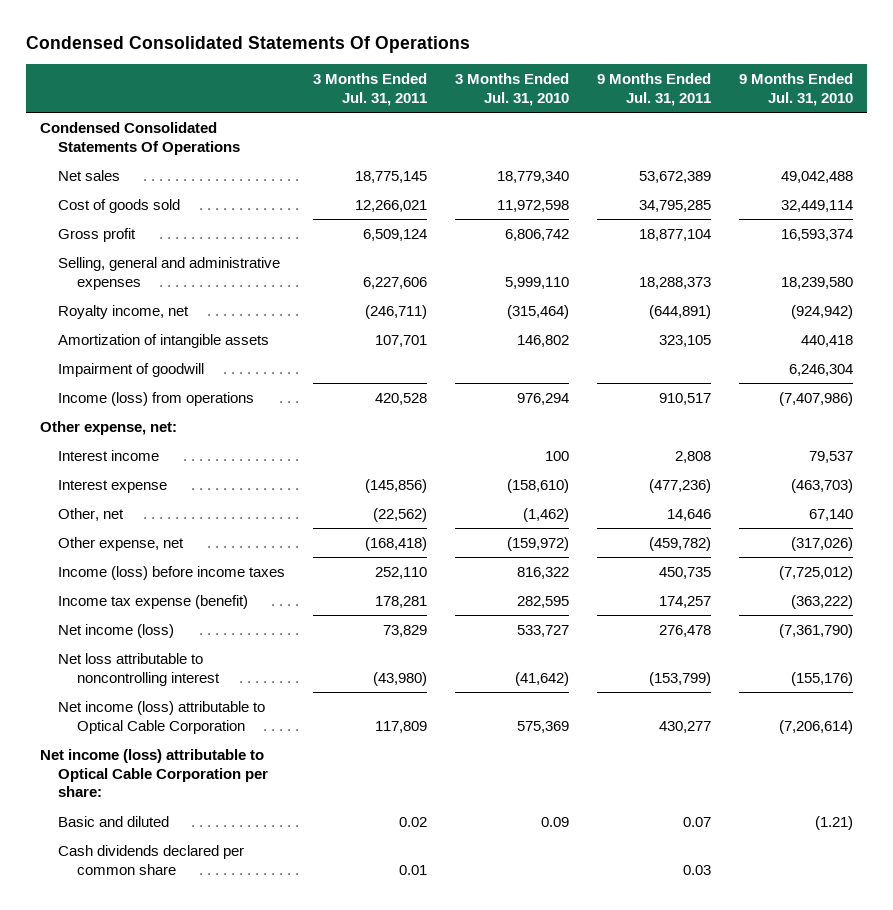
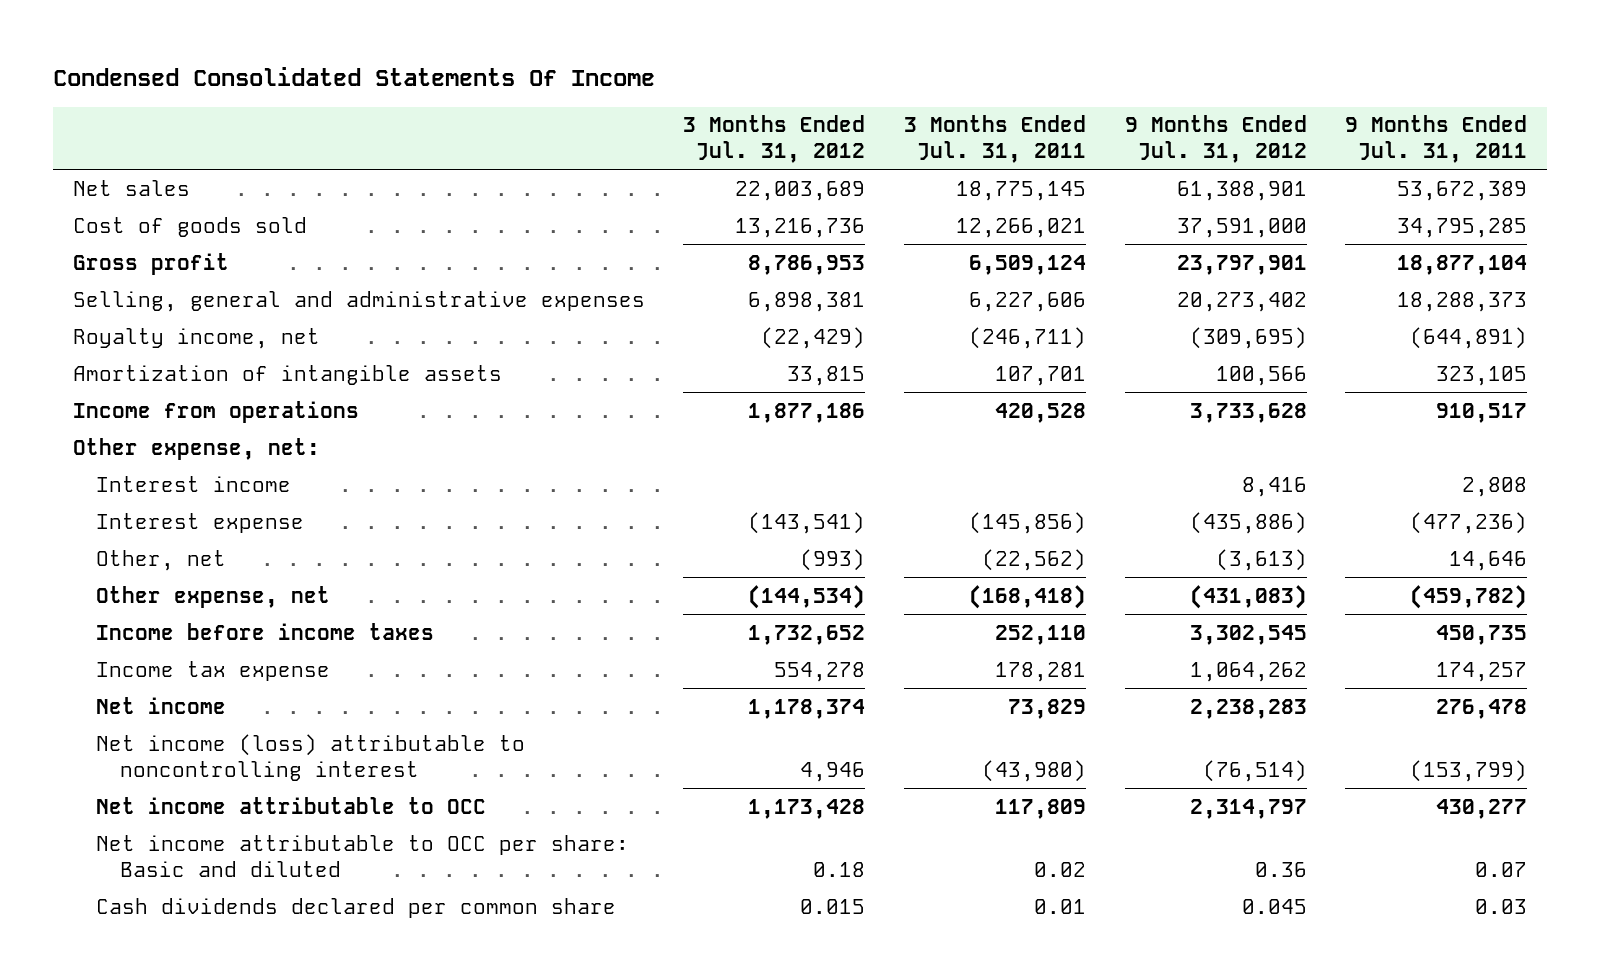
- Condensed Consolidated Statements Of Operations
+ Condensed Consolidated Statements Of Income
- | 3 Months Ended Jul. 31, 2011 | 3 Months Ended Jul. 31, 2010 | 9 Months Ended Jul. 31, 2011 | 9 Months Ended Jul. 31, 2010
+ | 3 Months Ended Jul. 31, 2012 | 3 Months Ended Jul. 31, 2011 | 9 Months Ended Jul. 31, 2012 | 9 Months Ended Jul. 31, 2011
- Condensed Consolidated Statements Of Operations
- Impairment of goodwill | | | | 6,246,304
- Income (loss) from operations | 420,528 | 976,294 | 910,517 | (7,407,986)
+ Income from operations | 1,877,186 | 420,528 | 3,733,628 | 910,517
- Income (loss) before income taxes | 252,110 | 816,322 | 450,735 | (7,725,012)
- Income tax expense (benefit) | 178,281 | 282,595 | 174,257 | (363,222)
- Net income (loss) | 73,829 | 533,727 | 276,478 | (7,361,790)
- Net loss attributable to noncontrolling interest | (43,980) | (41,642) | (153,799) | (155,176)
- Net income (loss) attributable to Optical Cable Corporation | 117,809 | 575,369 | 430,277 | (7,206,614)
- Net income (loss) attributable to Optical Cable Corporation per share:
- Basic and diluted | 0.02 | 0.09 | 0.07 | (1.21)
+ Income before income taxes | 1,732,652 | 252,110 | 3,302,545 | 450,735
+ Income tax expense | 554,278 | 178,281 | 1,064,262 | 174,257
+ Net income | 1,178,374 | 73,829 | 2,238,283 | 276,478
+ Net income (loss) attributable to noncontrolling interest | 4,946 | (43,980) | (76,514) | (153,799)
+ Net income attributable to OCC | 1,173,428 | 117,809 | 2,314,797 | 430,277
+ Net income attributable to OCC per share: Basic and diluted | 0.18 | 0.02 | 0.36 | 0.07

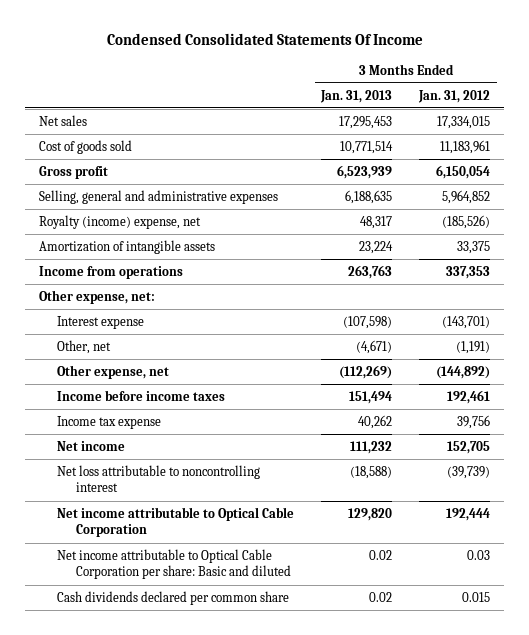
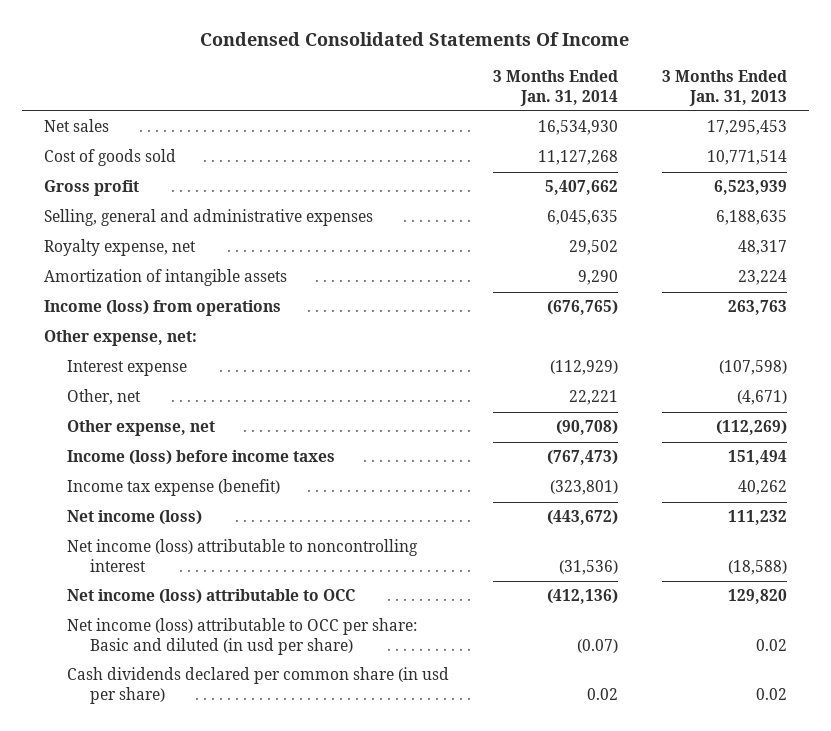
- | 3 Months Ended Jan. 31, 2013 | 3 Months Ended Jan. 31, 2012
+ | 3 Months Ended Jan. 31, 2014 | 3 Months Ended Jan. 31, 2013
- Royalty (income) expense, net | 48,317 | (185,526)
+ Royalty expense, net | 29,502 | 48,317
- Income from operations | 263,763 | 337,353
+ Income (loss) from operations | (676,765) | 263,763
- Income before income taxes | 151,494 | 192,461
- Income tax expense | 40,262 | 39,756
- Net income | 111,232 | 152,705
- Net loss attributable to noncontrolling interest | (18,588) | (39,739)
- Net income attributable to Optical Cable Corporation | 129,820 | 192,444
- Net income attributable to Optical Cable Corporation per share: Basic and diluted | 0.02 | 0.03
- Cash dividends declared per common share | 0.02 | 0.015
+ Income (loss) before income taxes | (767,473) | 151,494
+ Income tax expense (benefit) | (323,801) | 40,262
+ Net income (loss) | (443,672) | 111,232
+ Net income (loss) attributable to noncontrolling interest | (31,536) | (18,588)
+ Net income (loss) attributable to OCC | (412,136) | 129,820
+ Net income (loss) attributable to OCC per share: Basic and diluted (in usd per share) | (0.07) | 0.02
+ Cash dividends declared per common share (in usd per share) | 0.02 | 0.02

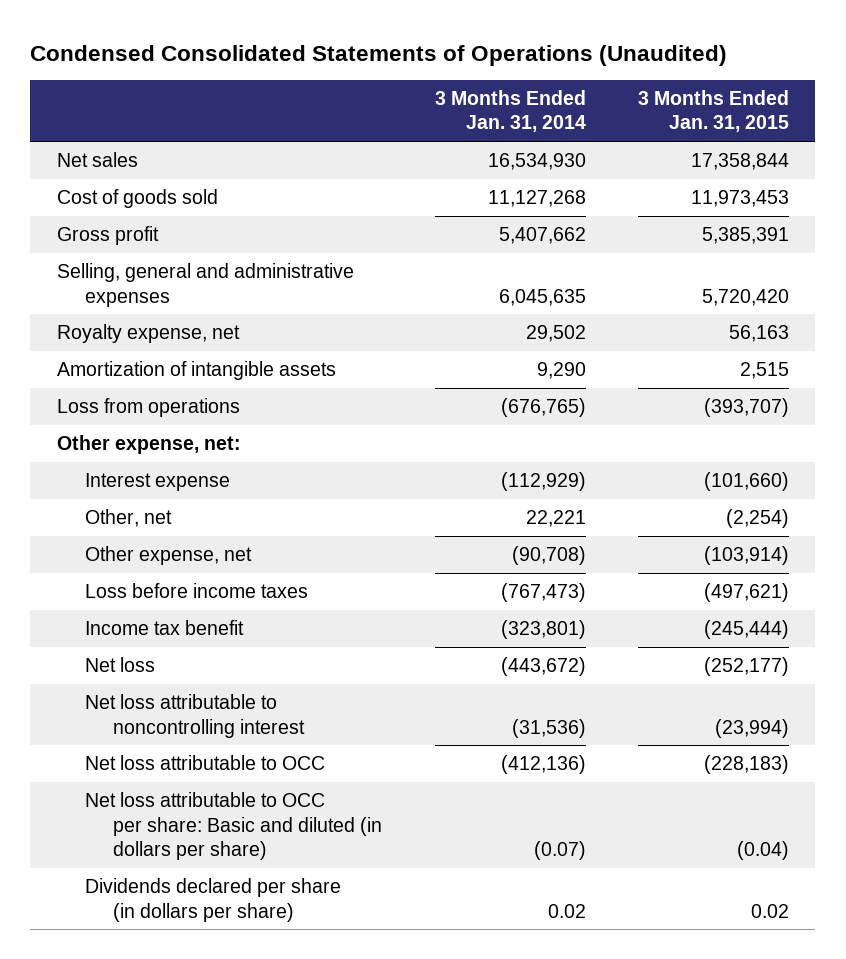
- Condensed Consolidated Statements Of Income
+ Condensed Consolidated Statements of Operations (Unaudited)
- | 3 Months Ended Jan. 31, 2014 | 3 Months Ended Jan. 31, 2013
+ | 3 Months Ended Jan. 31, 2014 | 3 Months Ended Jan. 31, 2015
- Income (loss) from operations | (676,765) | 263,763
+ Loss from operations | (676,765) | (393,707)
- Income (loss) before income taxes | (767,473) | 151,494
- Income tax expense (benefit) | (323,801) | 40,262
- Net income (loss) | (443,672) | 111,232
- Net income (loss) attributable to noncontrolling interest | (31,536) | (18,588)
- Net income (loss) attributable to OCC | (412,136) | 129,820
- Net income (loss) attributable to OCC per share: Basic and diluted (in usd per share) | (0.07) | 0.02
- Cash dividends declared per common share (in usd per share) | 0.02 | 0.02
+ Loss before income taxes | (767,473) | (497,621)
+ Income tax benefit | (323,801) | (245,444)
+ Net loss | (443,672) | (252,177)
+ Net loss attributable to noncontrolling interest | (31,536) | (23,994)
+ Net loss attributable to OCC | (412,136) | (228,183)
+ Net loss attributable to OCC per share: Basic and diluted (in dollars per share) | (0.07) | (0.04)
+ Dividends declared per share (in dollars per share) | 0.02 | 0.02

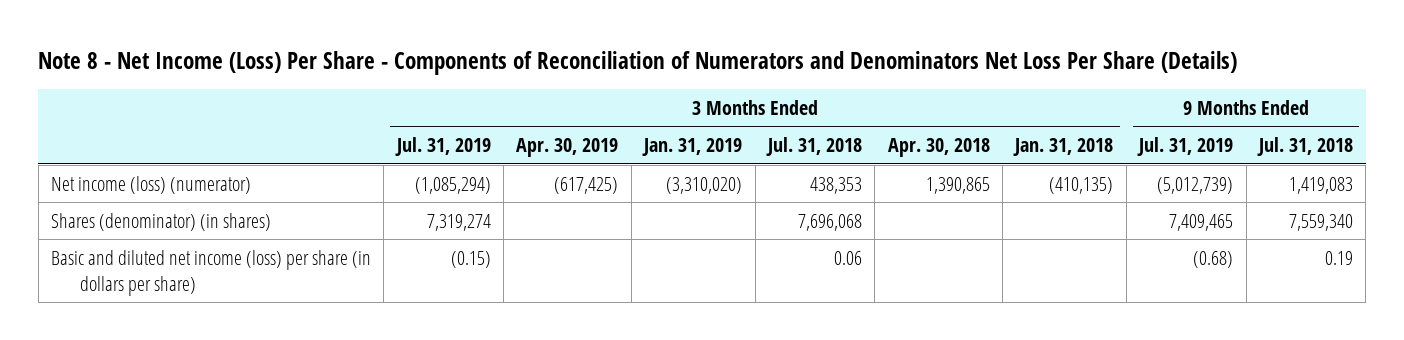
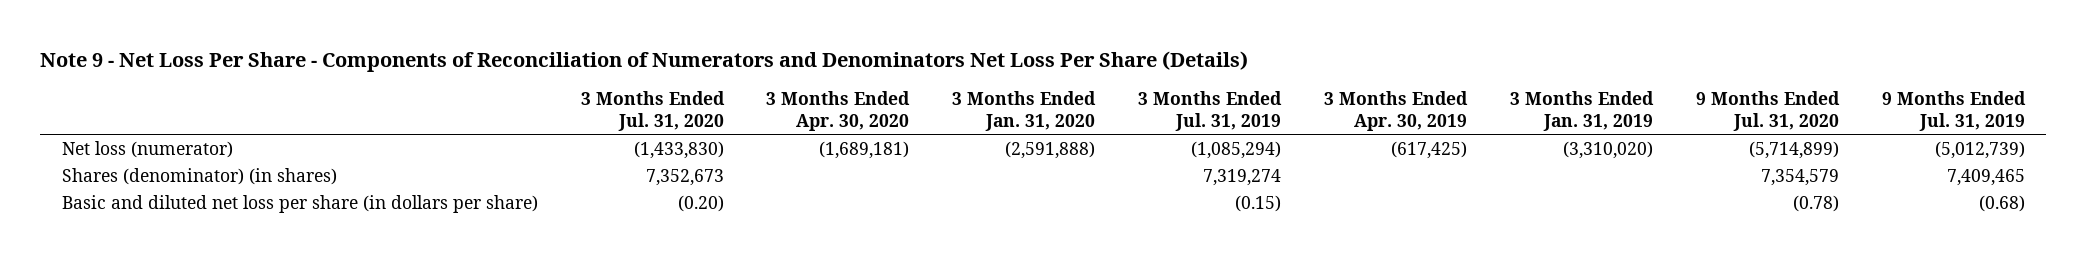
- Note 8 - Net Income (Loss) Per Share - Components of Reconciliation of Numerators and Denominators Net Loss Per Share (Details)
+ Note 9 - Net Loss Per Share - Components of Reconciliation of Numerators and Denominators Net Loss Per Share (Details)
- | 3 Months Ended Jul. 31, 2019 | 3 Months Ended Apr. 30, 2019 | 3 Months Ended Jan. 31, 2019 | 3 Months Ended Jul. 31, 2018 | 3 Months Ended Apr. 30, 2018 | 3 Months Ended Jan. 31, 2018 | 9 Months Ended Jul. 31, 2019 | 9 Months Ended Jul. 31, 2018
+ | 3 Months Ended Jul. 31, 2020 | 3 Months Ended Apr. 30, 2020 | 3 Months Ended Jan. 31, 2020 | 3 Months Ended Jul. 31, 2019 | 3 Months Ended Apr. 30, 2019 | 3 Months Ended Jan. 31, 2019 | 9 Months Ended Jul. 31, 2020 | 9 Months Ended Jul. 31, 2019
- Net income (loss) (numerator) | (1,085,294) | (617,425) | (3,310,020) | 438,353 | 1,390,865 | (410,135) | (5,012,739) | 1,419,083
+ Net loss (numerator) | (1,433,830) | (1,689,181) | (2,591,888) | (1,085,294) | (617,425) | (3,310,020) | (5,714,899) | (5,012,739)
- Basic and diluted net income (loss) per share (in dollars per share) | (0.15) | | | 0.06 | | | (0.68) | 0.19
+ Basic and diluted net loss per share (in dollars per share) | (0.20) | | | (0.15) | | | (0.78) | (0.68)

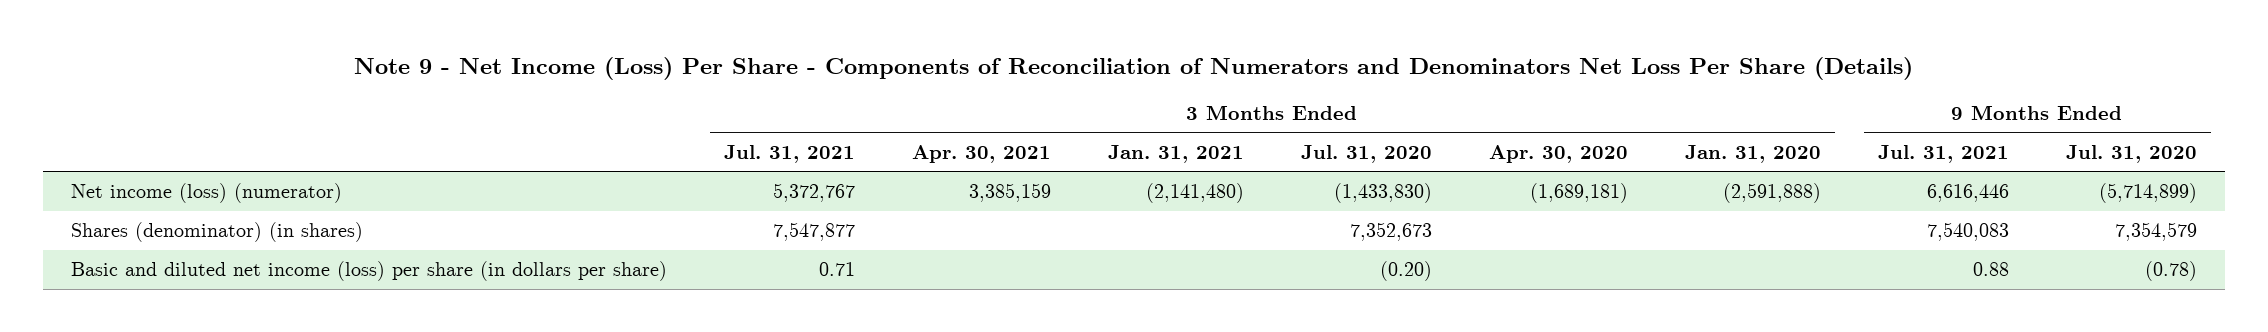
- Note 9 - Net Loss Per Share - Components of Reconciliation of Numerators and Denominators Net Loss Per Share (Details)
+ Note 9 - Net Income (Loss) Per Share - Components of Reconciliation of Numerators and Denominators Net Loss Per Share (Details)
- | 3 Months Ended Jul. 31, 2020 | 3 Months Ended Apr. 30, 2020 | 3 Months Ended Jan. 31, 2020 | 3 Months Ended Jul. 31, 2019 | 3 Months Ended Apr. 30, 2019 | 3 Months Ended Jan. 31, 2019 | 9 Months Ended Jul. 31, 2020 | 9 Months Ended Jul. 31, 2019
+ | 3 Months Ended Jul. 31, 2021 | 3 Months Ended Apr. 30, 2021 | 3 Months Ended Jan. 31, 2021 | 3 Months Ended Jul. 31, 2020 | 3 Months Ended Apr. 30, 2020 | 3 Months Ended Jan. 31, 2020 | 9 Months Ended Jul. 31, 2021 | 9 Months Ended Jul. 31, 2020
- Net loss (numerator) | (1,433,830) | (1,689,181) | (2,591,888) | (1,085,294) | (617,425) | (3,310,020) | (5,714,899) | (5,012,739)
+ Net income (loss) (numerator) | 5,372,767 | 3,385,159 | (2,141,480) | (1,433,830) | (1,689,181) | (2,591,888) | 6,616,446 | (5,714,899)
- Basic and diluted net loss per share (in dollars per share) | (0.20) | | | (0.15) | | | (0.78) | (0.68)
+ Basic and diluted net income (loss) per share (in dollars per share) | 0.71 | | | (0.20) | | | 0.88 | (0.78)

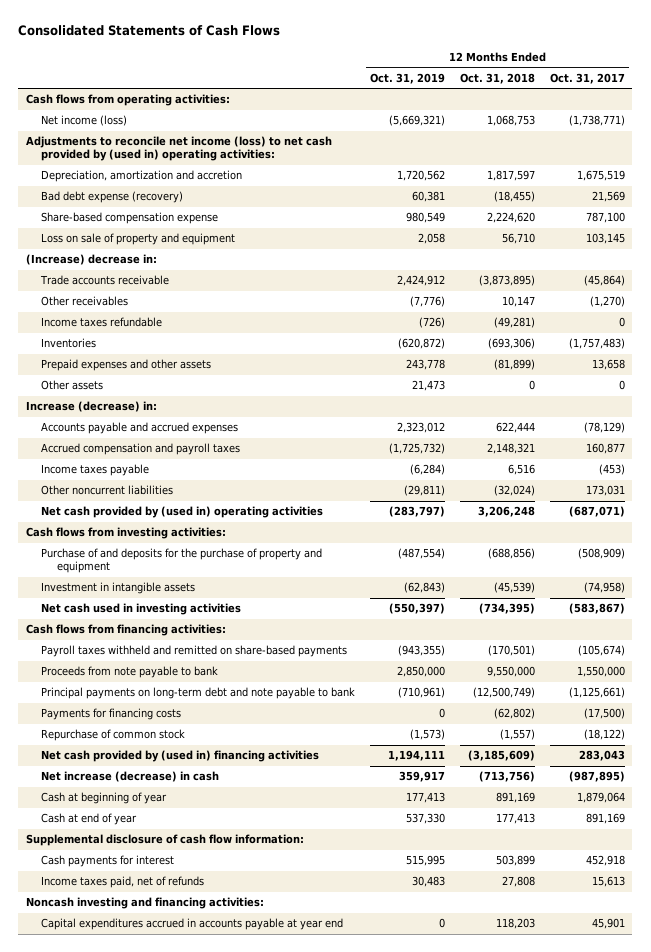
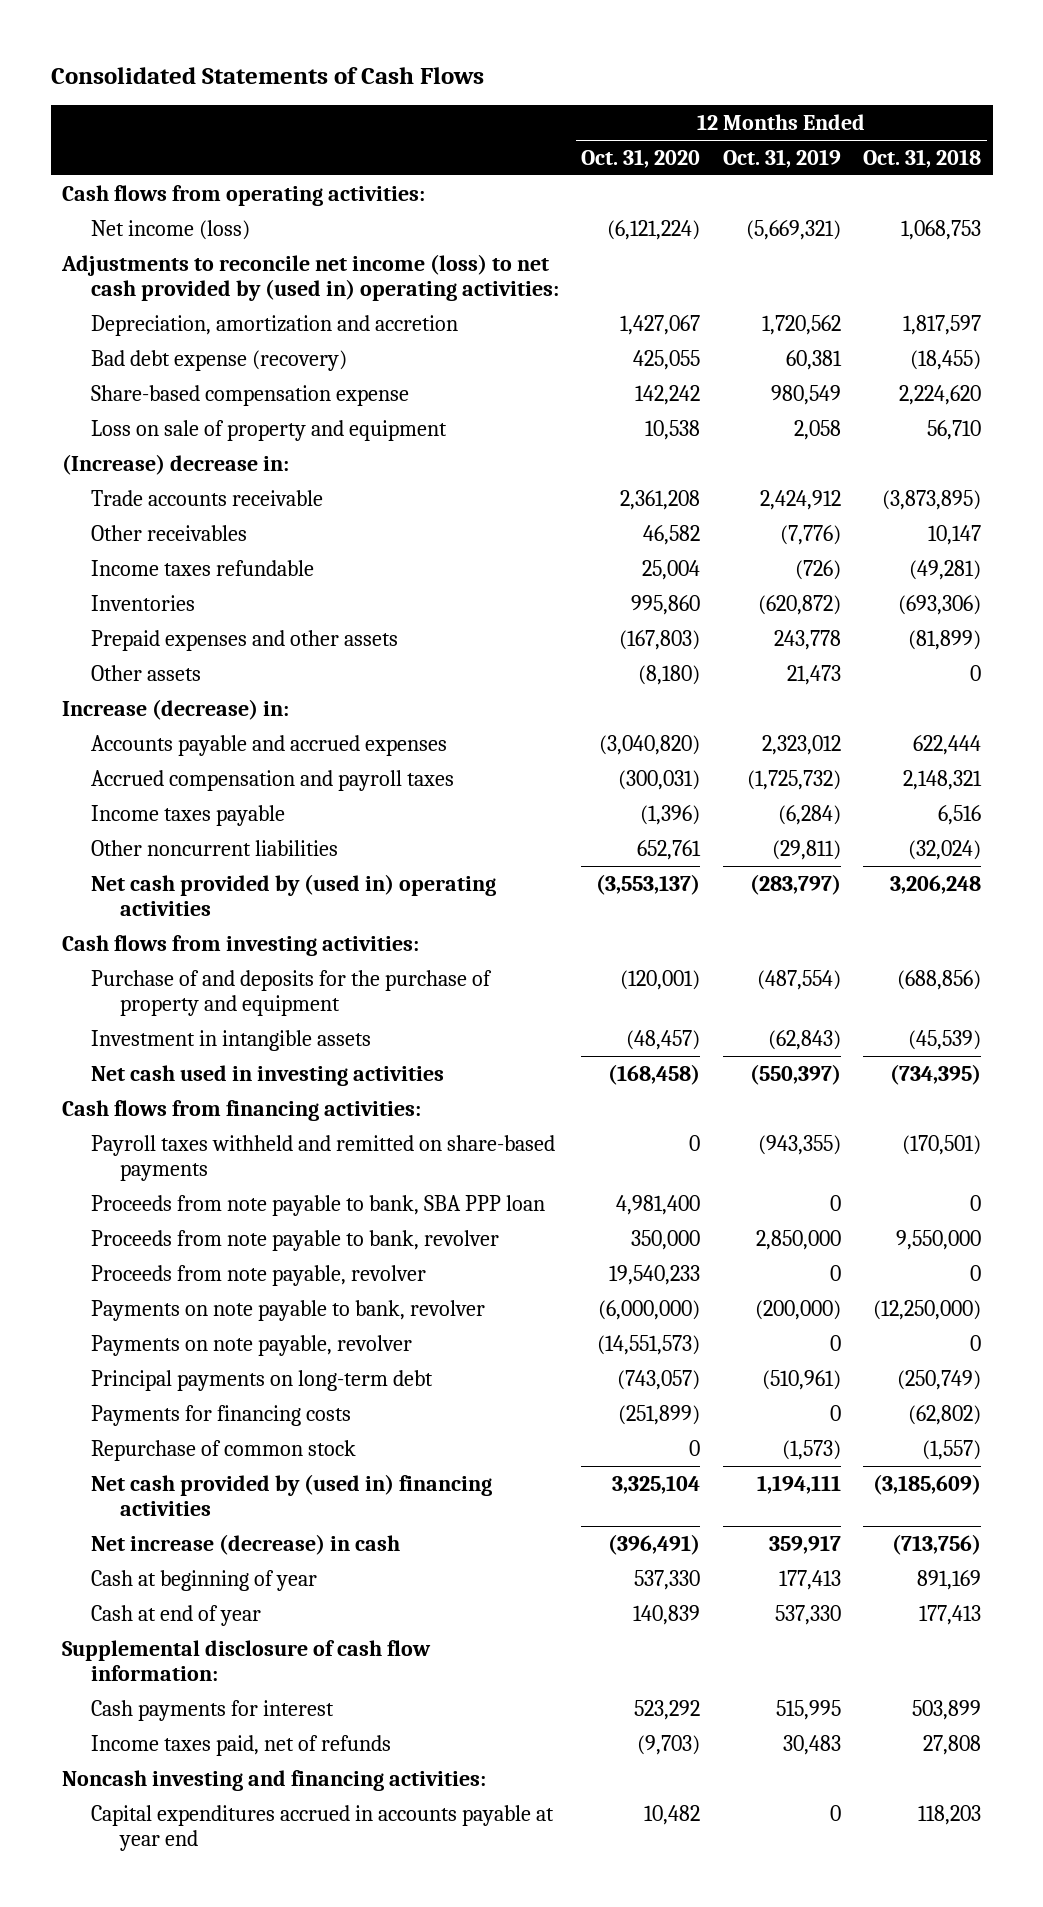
- | 12 Months Ended Oct. 31, 2019 | 12 Months Ended Oct. 31, 2018 | 12 Months Ended Oct. 31, 2017
+ | 12 Months Ended Oct. 31, 2020 | 12 Months Ended Oct. 31, 2019 | 12 Months Ended Oct. 31, 2018
- Proceeds from note payable to bank | 2,850,000 | 9,550,000 | 1,550,000
- Principal payments on long-term debt and note payable to bank | (710,961) | (12,500,749) | (1,125,661)
+ Proceeds from note payable to bank, SBA PPP loan | 4,981,400 | 0 | 0
+ Proceeds from note payable to bank, revolver | 350,000 | 2,850,000 | 9,550,000
+ Proceeds from note payable, revolver | 19,540,233 | 0 | 0
+ Payments on note payable to bank, revolver | (6,000,000) | (200,000) | (12,250,000)
+ Payments on note payable, revolver | (14,551,573) | 0 | 0
+ Principal payments on long-term debt | (743,057) | (510,961) | (250,749)

